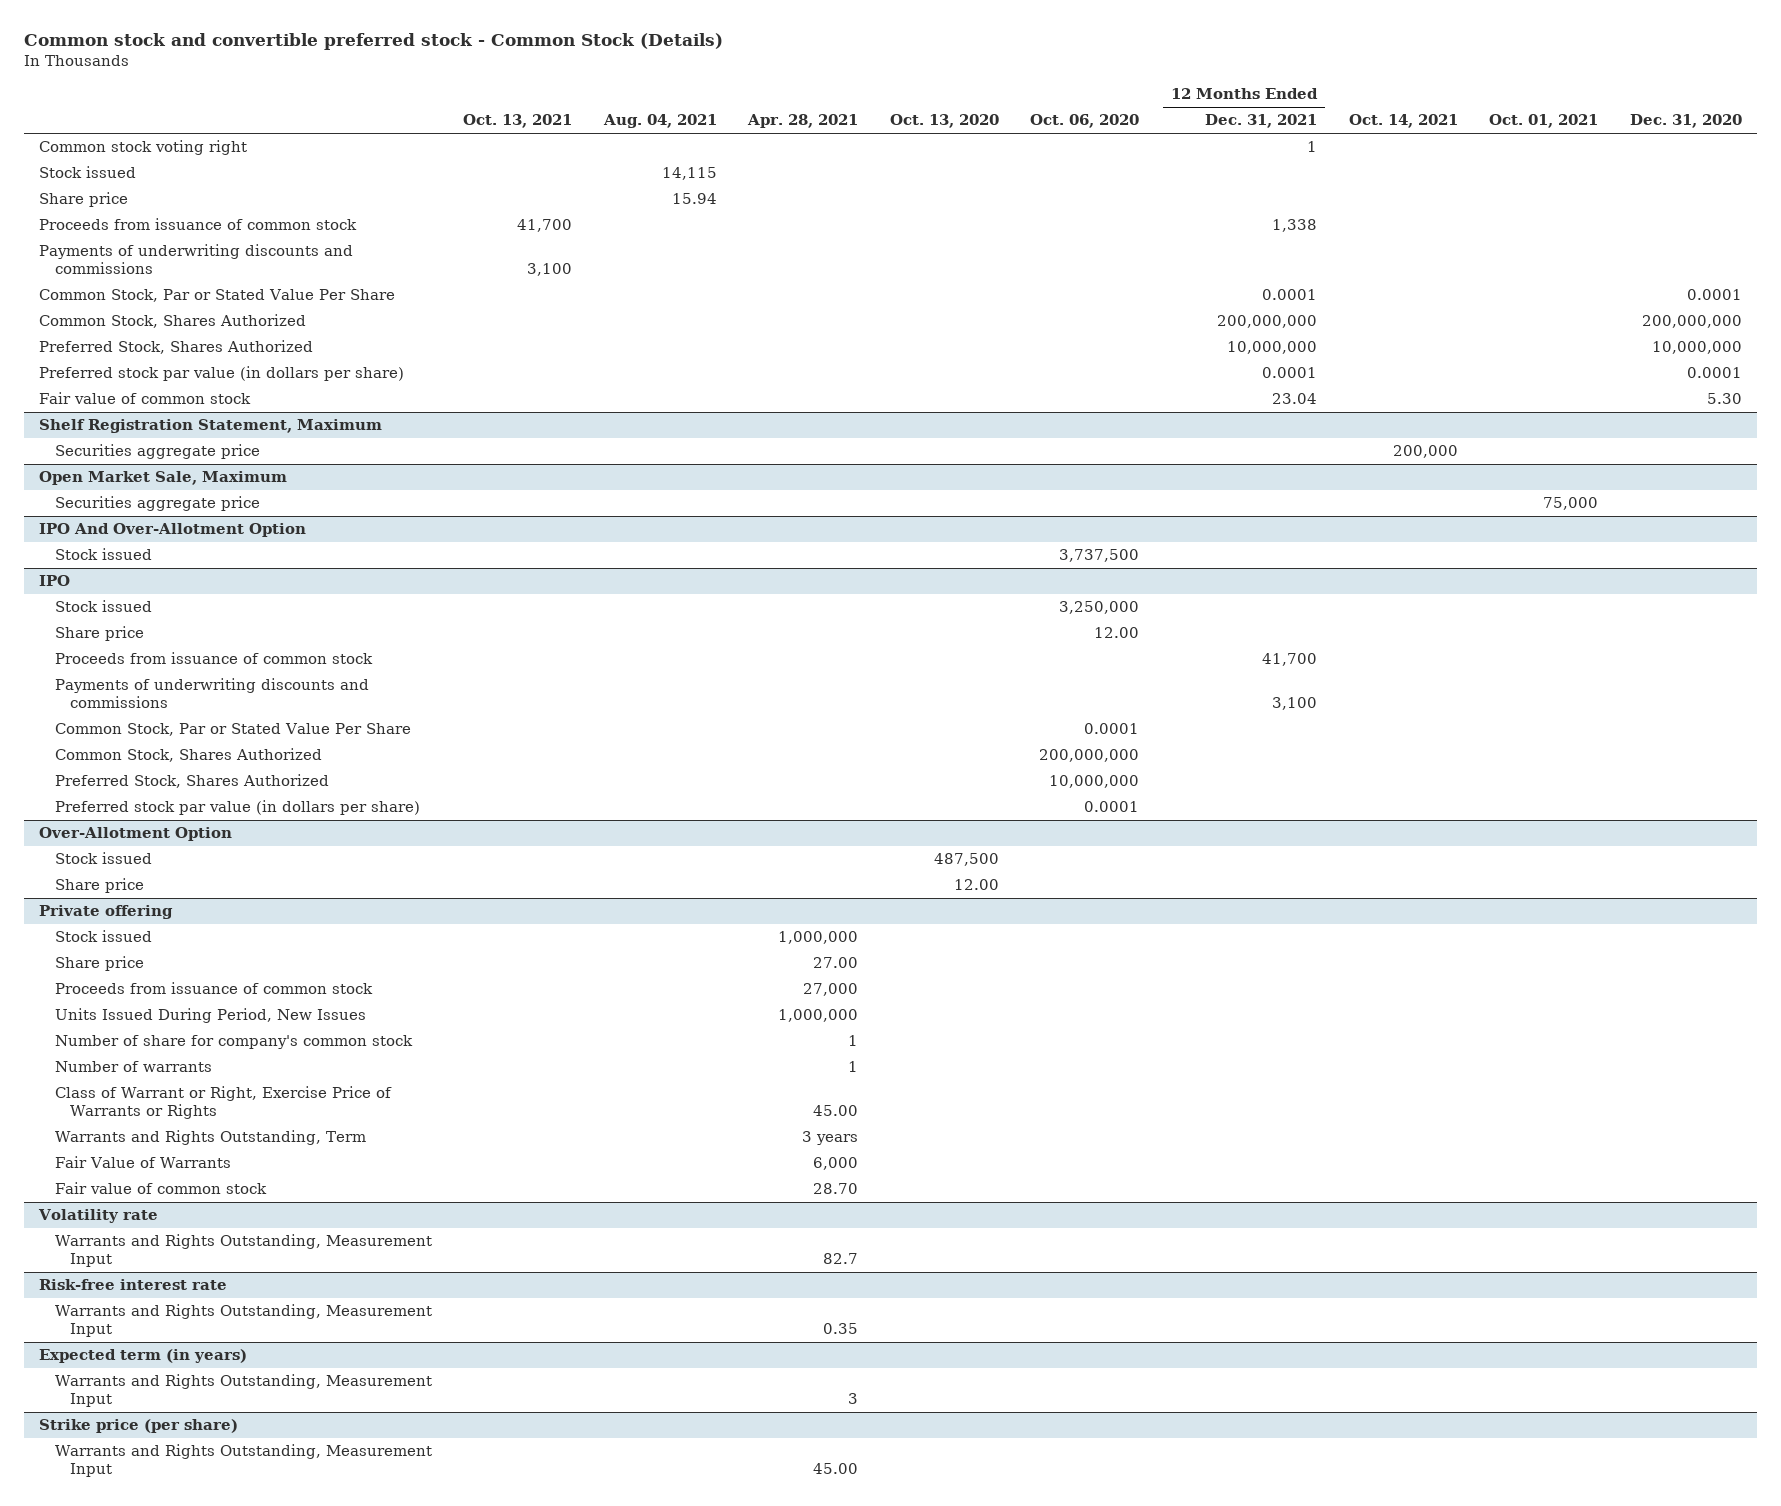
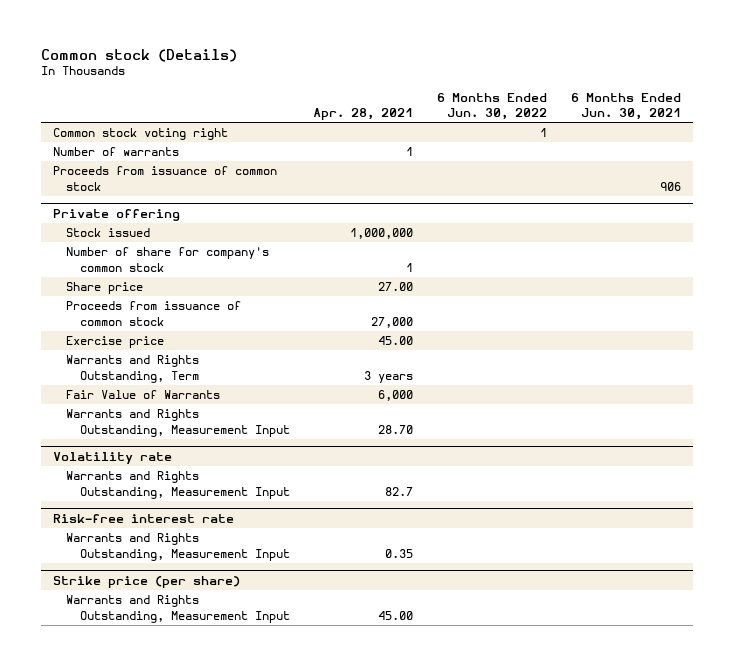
- Common stock and convertible preferred stock - Common Stock (Details)
+ Common stock (Details)
- | Oct. 13, 2021 | Aug. 04, 2021 | Apr. 28, 2021 | Oct. 13, 2020 | Oct. 06, 2020 | 12 Months Ended Dec. 31, 2021 | Oct. 14, 2021 | Oct. 01, 2021 | Dec. 31, 2020
+ | Apr. 28, 2021 | 6 Months Ended Jun. 30, 2022 | 6 Months Ended Jun. 30, 2021
- Stock issued | | 14,115 | | | | | | |
- Share price | | 15.94 | | | | | | |
+ Number of warrants | 1 | |
- Payments of underwriting discounts and commissions | 3,100 | | | | | | | |
- Common Stock, Par or Stated Value Per Share | | | | | | 0.0001 | | | 0.0001
- Common Stock, Shares Authorized | | | | | | 200,000,000 | | | 200,000,000
- Preferred Stock, Shares Authorized | | | | | | 10,000,000 | | | 10,000,000
- Preferred stock par value (in dollars per share) | | | | | | 0.0001 | | | 0.0001
- Fair value of common stock | | | | | | 23.04 | | | 5.30
- Shelf Registration Statement, Maximum
- Securities aggregate price | | | | | | | 200,000 | |
- Open Market Sale, Maximum
- Securities aggregate price | | | | | | | | 75,000 |
- IPO And Over-Allotment Option
- Stock issued | | | | | 3,737,500 | | | |
- IPO
- Stock issued | | | | | 3,250,000 | | | |
- Share price | | | | | 12.00 | | | |
- Proceeds from issuance of common stock | | | | | | 41,700 | | |
- Payments of underwriting discounts and commissions | | | | | | 3,100 | | |
- Common Stock, Par or Stated Value Per Share | | | | | 0.0001 | | | |
- Common Stock, Shares Authorized | | | | | 200,000,000 | | | |
- Preferred Stock, Shares Authorized | | | | | 10,000,000 | | | |
- Preferred stock par value (in dollars per share) | | | | | 0.0001 | | | |
- Over-Allotment Option
- Stock issued | | | | 487,500 | | | | |
- Share price | | | | 12.00 | | | | |
@ Private offering
moved up: Number of share for company's common stock | 1 | |
- Units Issued During Period, New Issues | | | 1,000,000 | | | | | |
- Number of warrants | | | 1 | | | | | |
- Class of Warrant or Right, Exercise Price of Warrants or Rights | | | 45.00 | | | | | |
+ Exercise price | 45.00 | |
- Fair value of common stock | | | 28.70 | | | | | |
+ Warrants and Rights Outstanding, Measurement Input | 28.70 | |
- Expected term (in years)
- Warrants and Rights Outstanding, Measurement Input | | | 3 | | | | | |

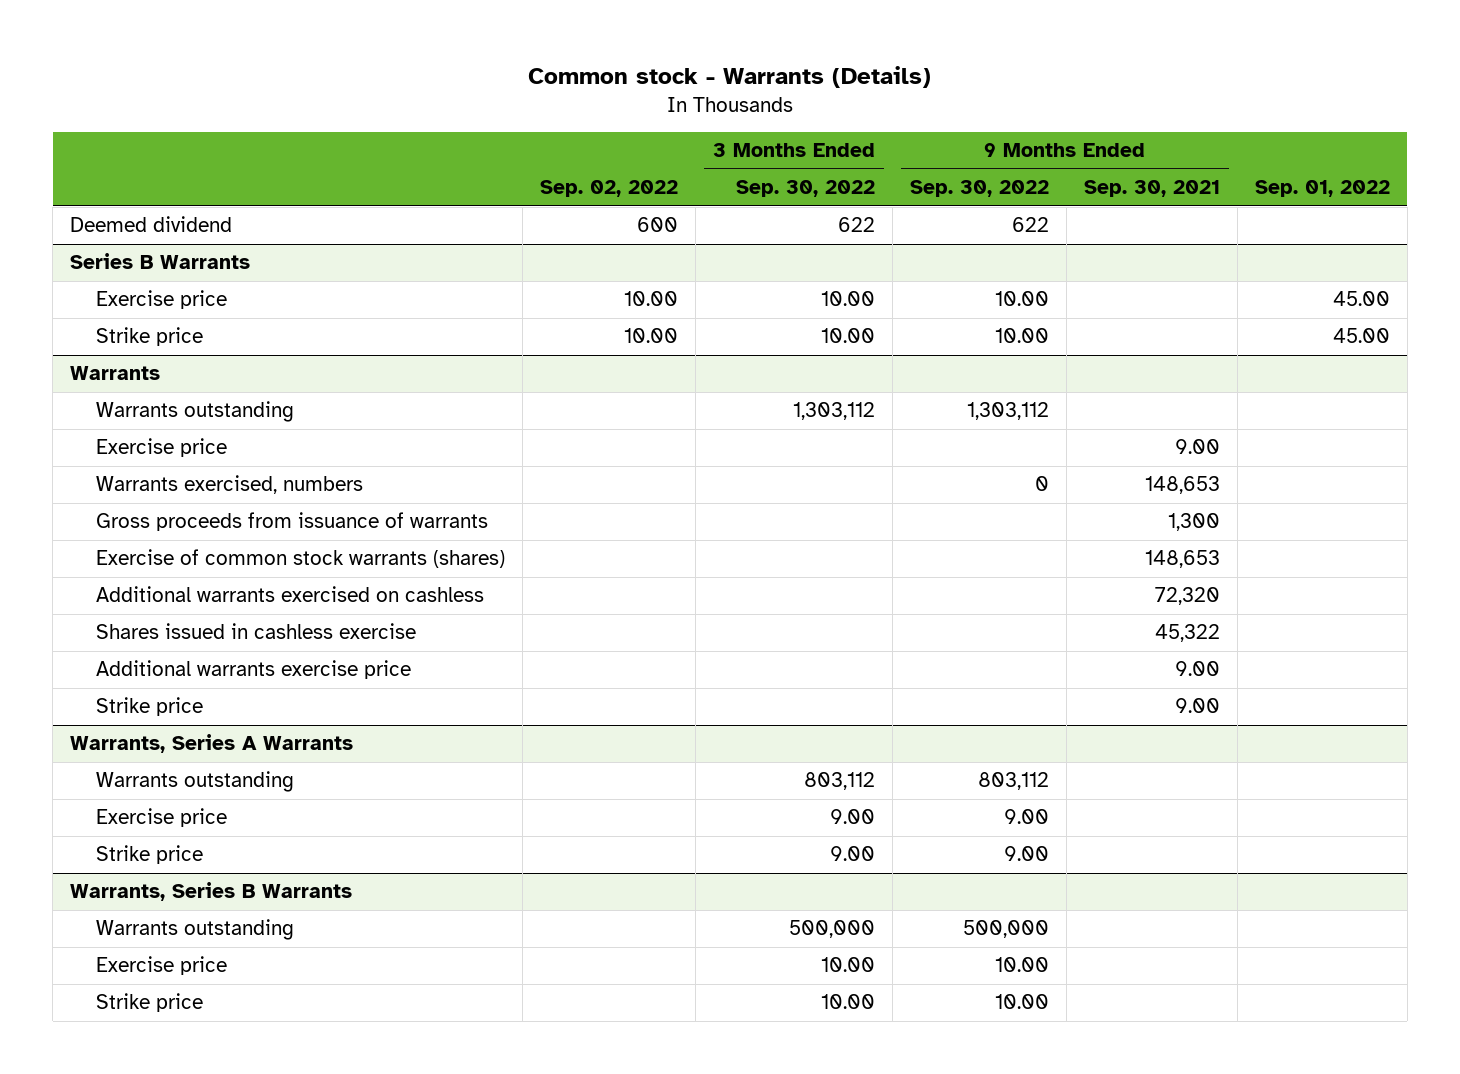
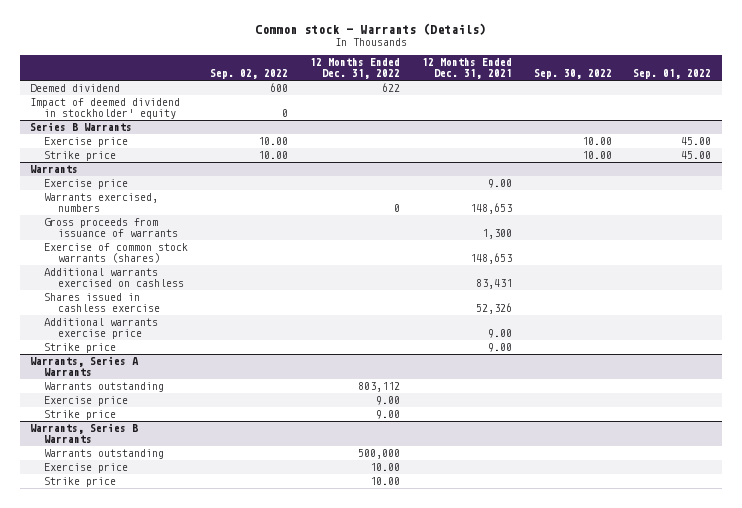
- | Sep. 02, 2022 | 3 Months Ended Sep. 30, 2022 | 9 Months Ended Sep. 30, 2022 | 9 Months Ended Sep. 30, 2021 | Sep. 01, 2022
+ | Sep. 02, 2022 | 12 Months Ended Dec. 31, 2022 | 12 Months Ended Dec. 31, 2021 | Sep. 30, 2022 | Sep. 01, 2022
+ Impact of deemed dividend in stockholder' equity | 0 | | | |
@ Warrants
- Warrants outstanding | | 1,303,112 | 1,303,112 | |

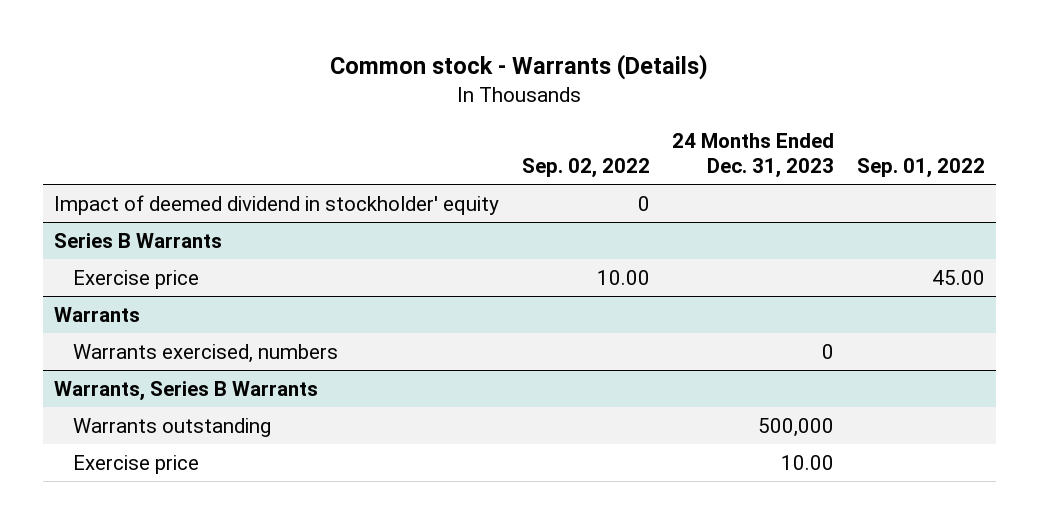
- | Sep. 02, 2022 | 12 Months Ended Dec. 31, 2022 | 12 Months Ended Dec. 31, 2021 | Sep. 30, 2022 | Sep. 01, 2022
+ | Sep. 02, 2022 | 24 Months Ended Dec. 31, 2023 | Sep. 01, 2022
- Deemed dividend | 600 | 622 | | |
@ Series B Warrants
- Strike price | 10.00 | | | 10.00 | 45.00
@ Warrants
- Exercise price | | | 9.00 | |
- Gross proceeds from issuance of warrants | | | 1,300 | |
- Exercise of common stock warrants (shares) | | | 148,653 | |
- Additional warrants exercised on cashless | | | 83,431 | |
- Shares issued in cashless exercise | | | 52,326 | |
- Additional warrants exercise price | | | 9.00 | |
- Strike price | | | 9.00 | |
- Warrants, Series A Warrants
- Warrants outstanding | | 803,112 | | |
- Exercise price | | 9.00 | | |
- Strike price | | 9.00 | | |
@ Warrants, Series B Warrants
- Strike price | | 10.00 | | |

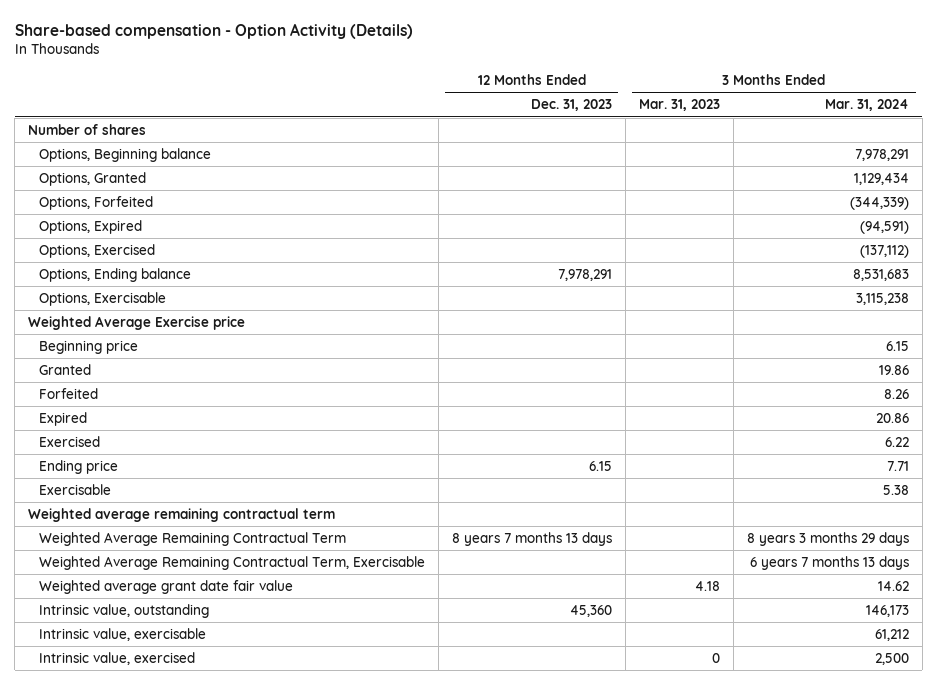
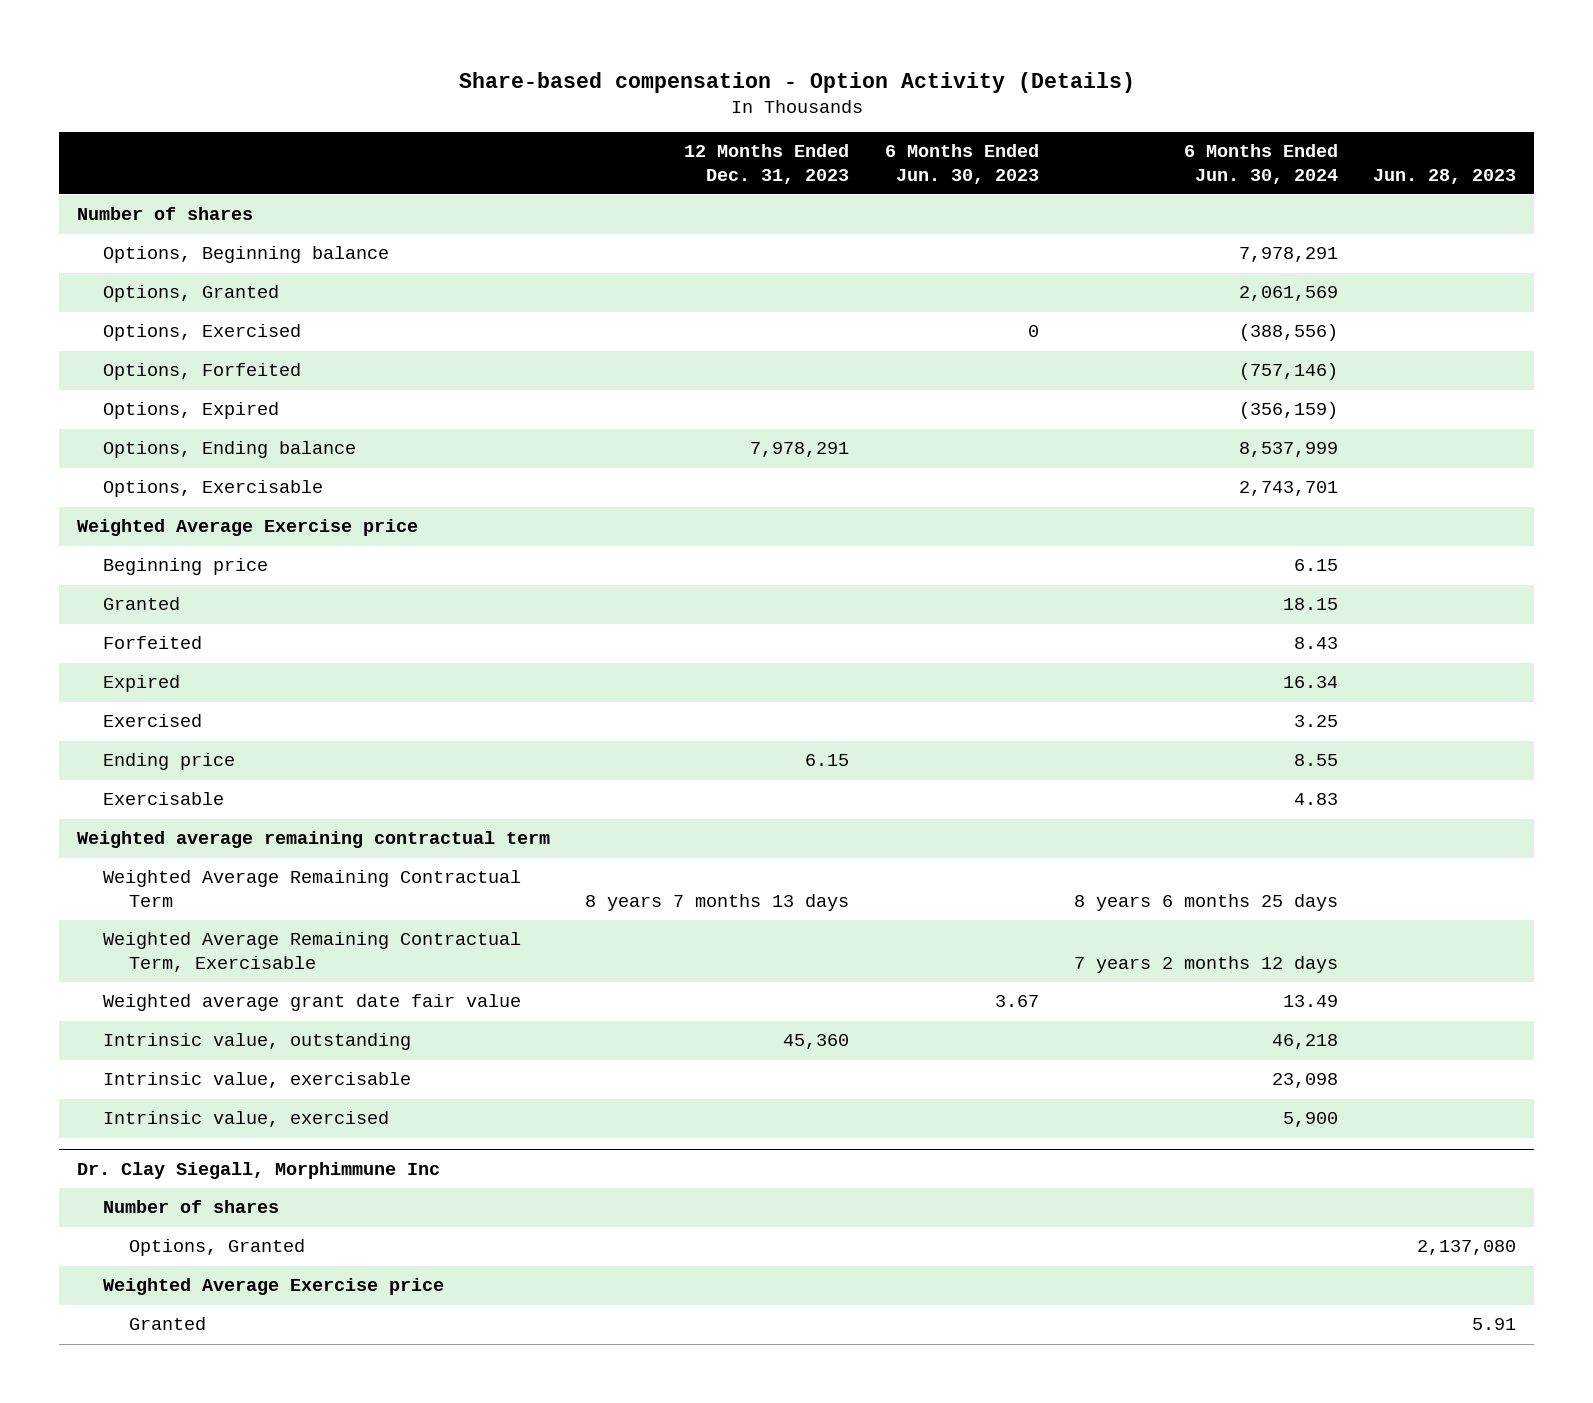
- | 12 Months Ended Dec. 31, 2023 | 3 Months Ended Mar. 31, 2023 | 3 Months Ended Mar. 31, 2024
+ | 12 Months Ended Dec. 31, 2023 | 6 Months Ended Jun. 30, 2023 | 6 Months Ended Jun. 30, 2024 | Jun. 28, 2023
moved up: Options, Exercised | | 0 | (388,556) |
+ Dr. Clay Siegall, Morphimmune Inc
+ Number of shares
+ Options, Granted | | | | 2,137,080
+ Weighted Average Exercise price
+ Granted | | | | 5.91

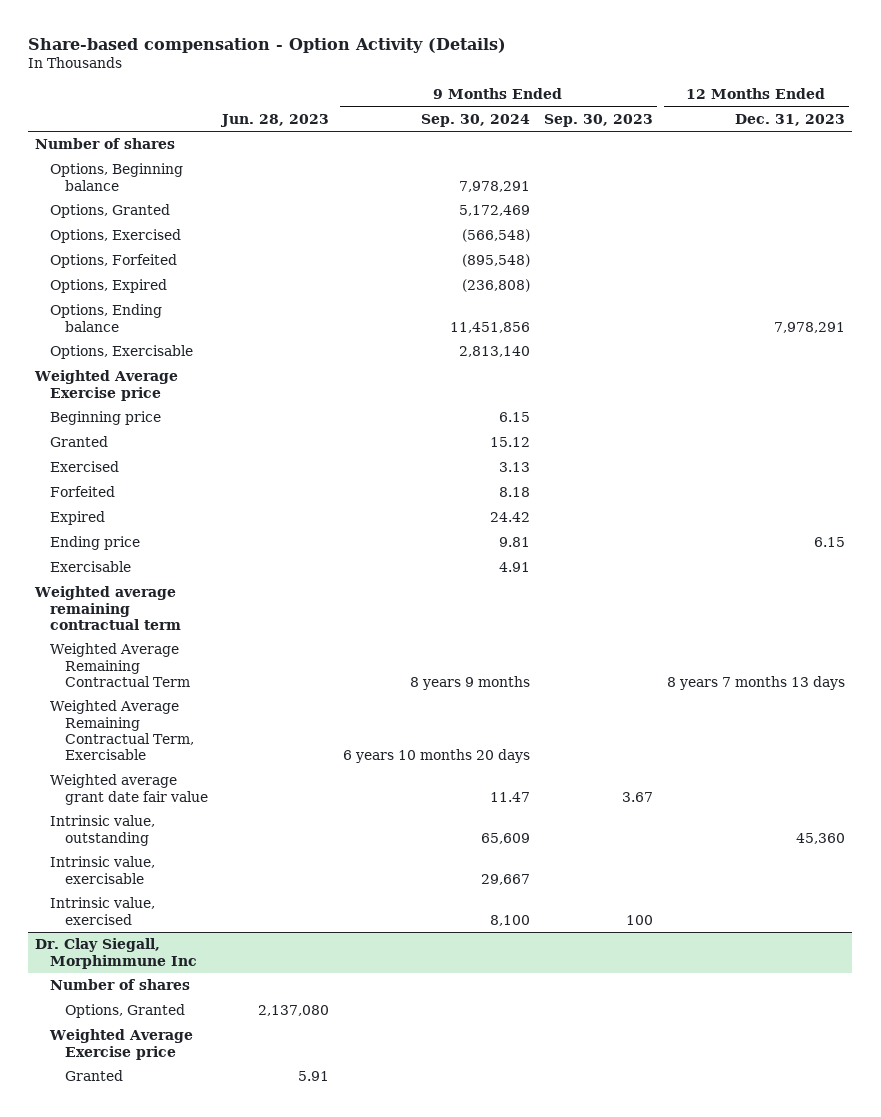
- | 12 Months Ended Dec. 31, 2023 | 6 Months Ended Jun. 30, 2023 | 6 Months Ended Jun. 30, 2024 | Jun. 28, 2023
+ | Jun. 28, 2023 | 9 Months Ended Sep. 30, 2024 | 9 Months Ended Sep. 30, 2023 | 12 Months Ended Dec. 31, 2023
moved up: Exercised | | 3.13 | |

